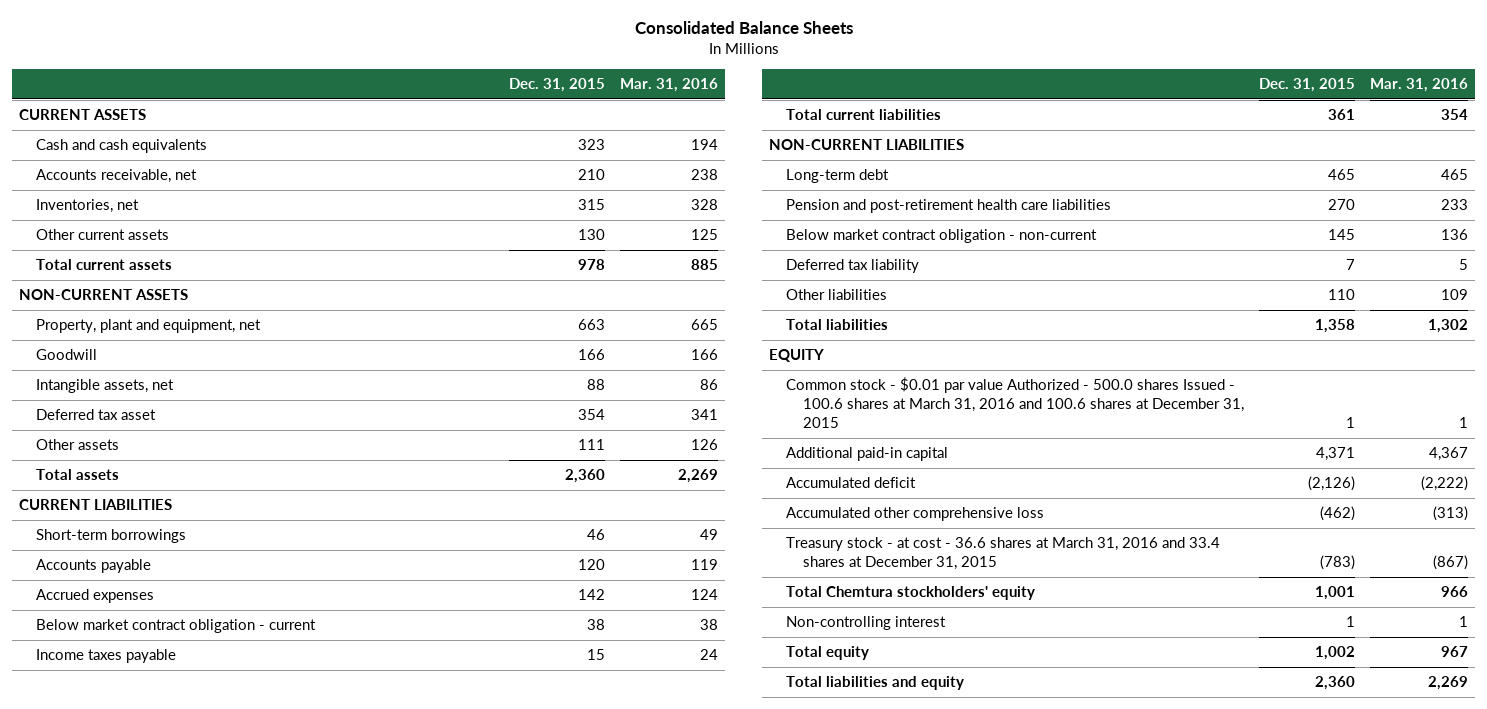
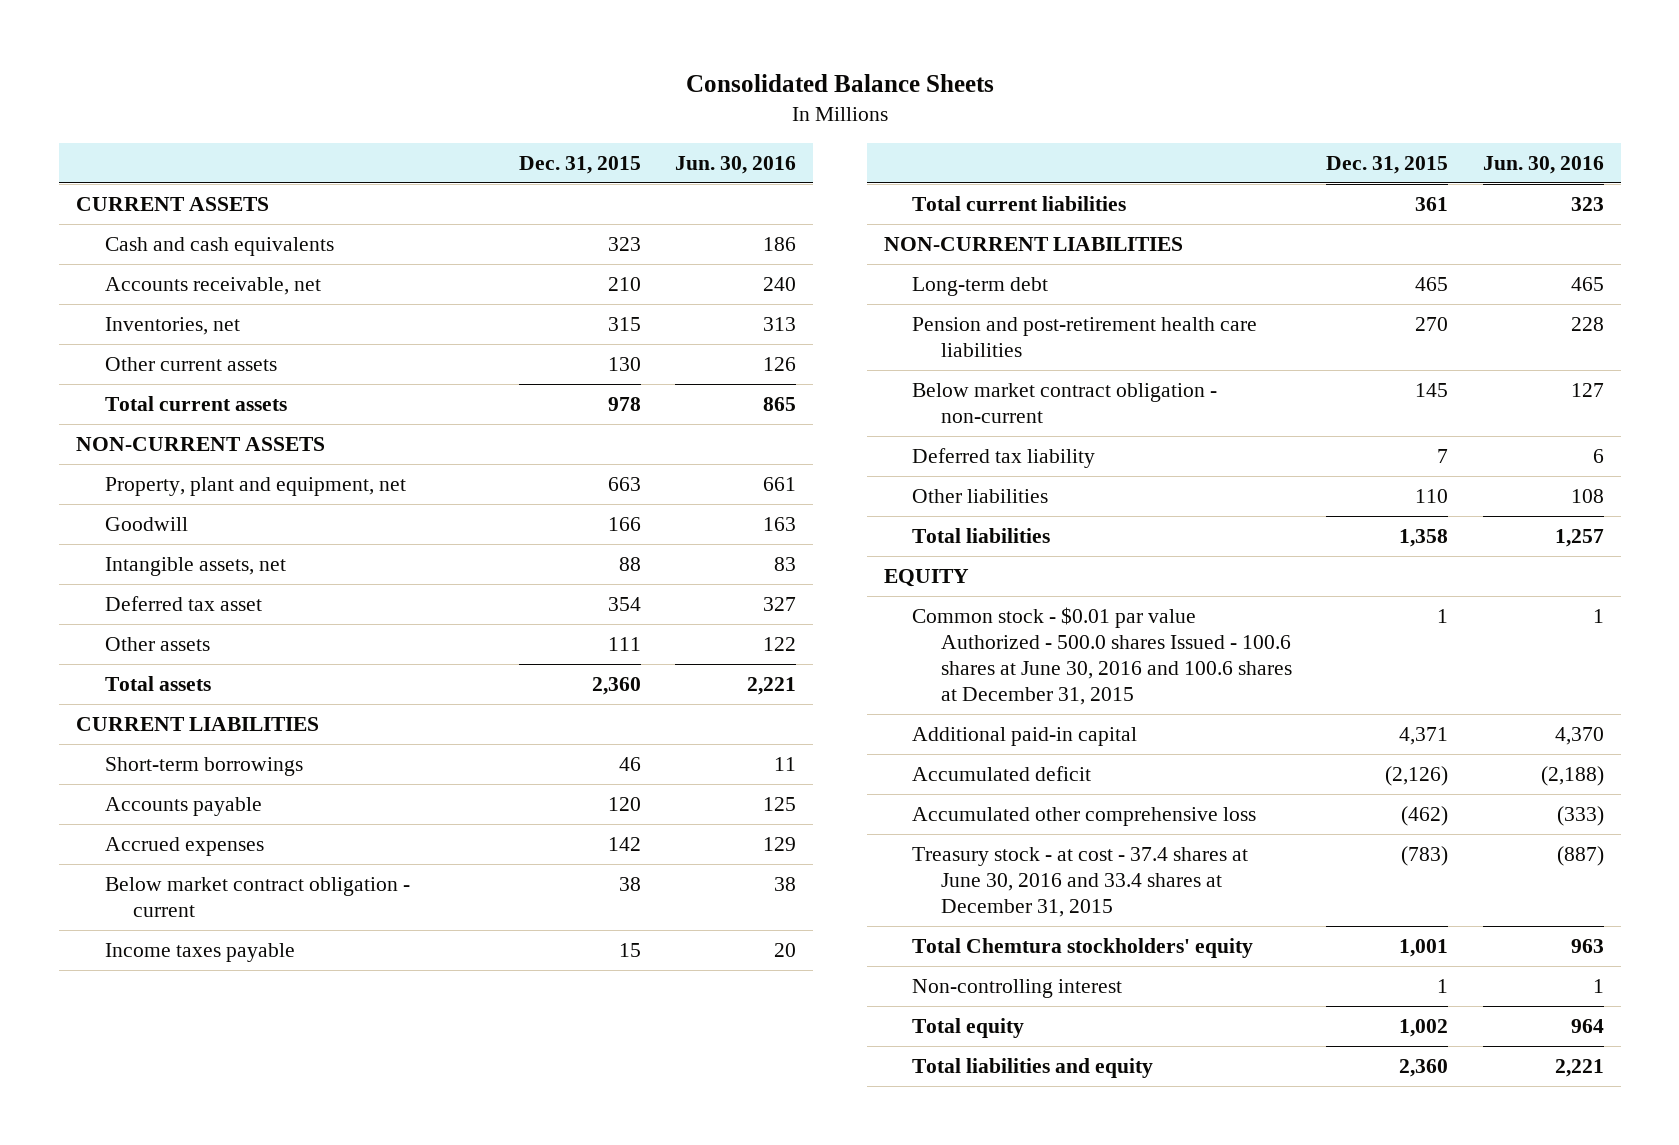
- | Dec. 31, 2015 | Mar. 31, 2016
+ | Dec. 31, 2015 | Jun. 30, 2016
- Common stock - $0.01 par value Authorized - 500.0 shares Issued - 100.6 shares at March 31, 2016 and 100.6 shares at December 31, 2015 | 1 | 1
+ Common stock - $0.01 par value Authorized - 500.0 shares Issued - 100.6 shares at June 30, 2016 and 100.6 shares at December 31, 2015 | 1 | 1
- Treasury stock - at cost - 36.6 shares at March 31, 2016 and 33.4 shares at December 31, 2015 | (783) | (867)
+ Treasury stock - at cost - 37.4 shares at June 30, 2016 and 33.4 shares at December 31, 2015 | (783) | (887)

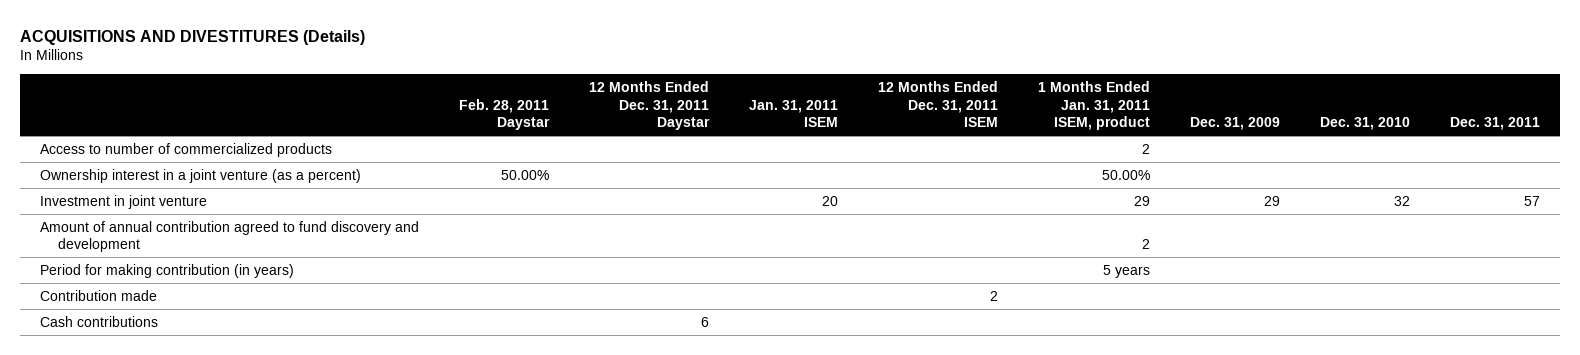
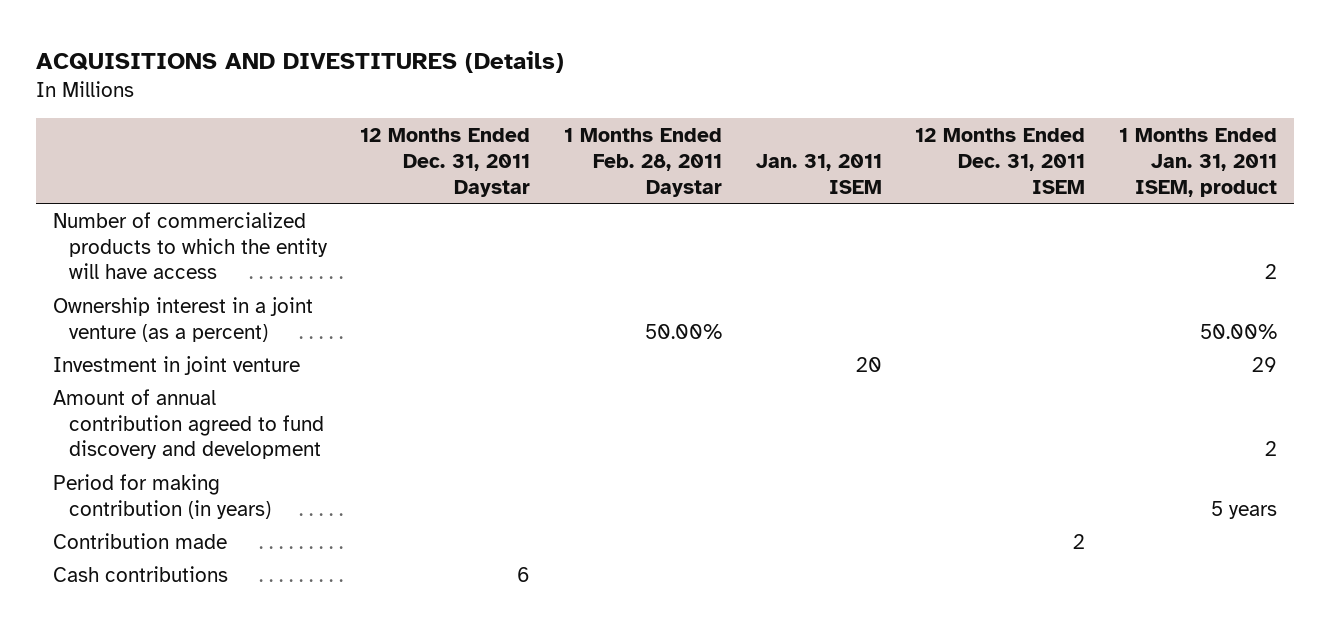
- | Feb. 28, 2011 Daystar | 12 Months Ended Dec. 31, 2011 Daystar | Jan. 31, 2011 ISEM | 12 Months Ended Dec. 31, 2011 ISEM | 1 Months Ended Jan. 31, 2011 ISEM, product | Dec. 31, 2009 | Dec. 31, 2010 | Dec. 31, 2011
+ | 12 Months Ended Dec. 31, 2011 Daystar | 1 Months Ended Feb. 28, 2011 Daystar | Jan. 31, 2011 ISEM | 12 Months Ended Dec. 31, 2011 ISEM | 1 Months Ended Jan. 31, 2011 ISEM, product
- Access to number of commercialized products | | | | | 2 | | |
+ Number of commercialized products to which the entity will have access | | | | | 2

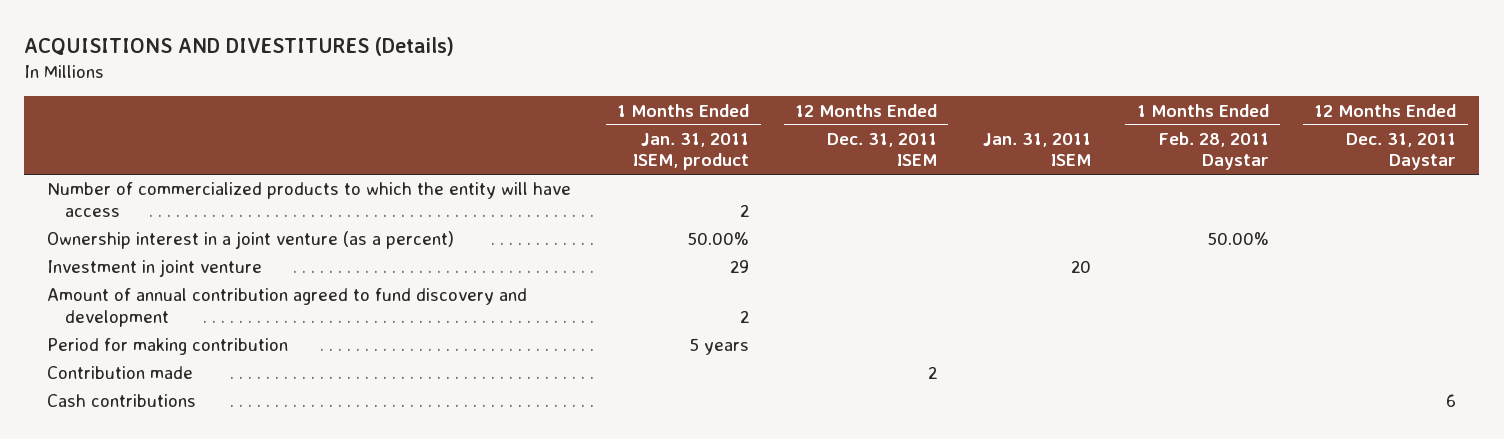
- | 12 Months Ended Dec. 31, 2011 Daystar | 1 Months Ended Feb. 28, 2011 Daystar | Jan. 31, 2011 ISEM | 12 Months Ended Dec. 31, 2011 ISEM | 1 Months Ended Jan. 31, 2011 ISEM, product
+ | 1 Months Ended Jan. 31, 2011 ISEM, product | 12 Months Ended Dec. 31, 2011 ISEM | Jan. 31, 2011 ISEM | 1 Months Ended Feb. 28, 2011 Daystar | 12 Months Ended Dec. 31, 2011 Daystar
- Period for making contribution (in years) | | | | | 5 years
+ Period for making contribution | 5 years | | | |

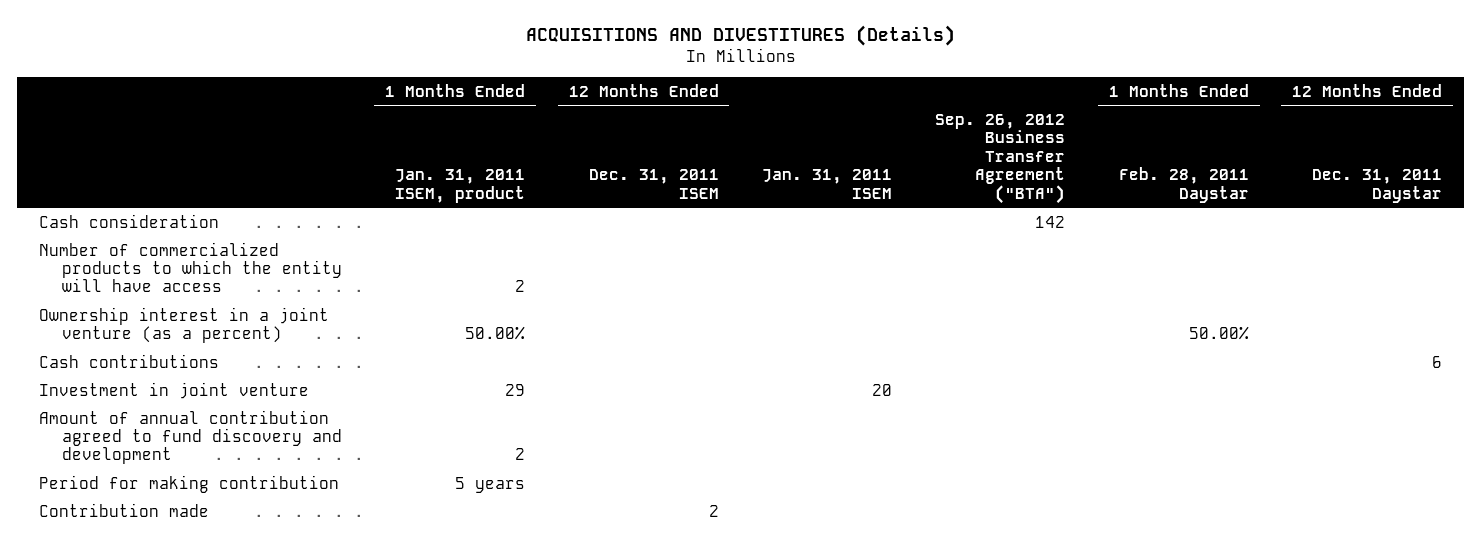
- | 1 Months Ended Jan. 31, 2011 ISEM, product | 12 Months Ended Dec. 31, 2011 ISEM | Jan. 31, 2011 ISEM | 1 Months Ended Feb. 28, 2011 Daystar | 12 Months Ended Dec. 31, 2011 Daystar
+ | 1 Months Ended Jan. 31, 2011 ISEM, product | 12 Months Ended Dec. 31, 2011 ISEM | Jan. 31, 2011 ISEM | Sep. 26, 2012 Business Transfer Agreement ("BTA") | 1 Months Ended Feb. 28, 2011 Daystar | 12 Months Ended Dec. 31, 2011 Daystar
+ Cash consideration | | | | 142 | |
moved up: Cash contributions | | | | | | 6

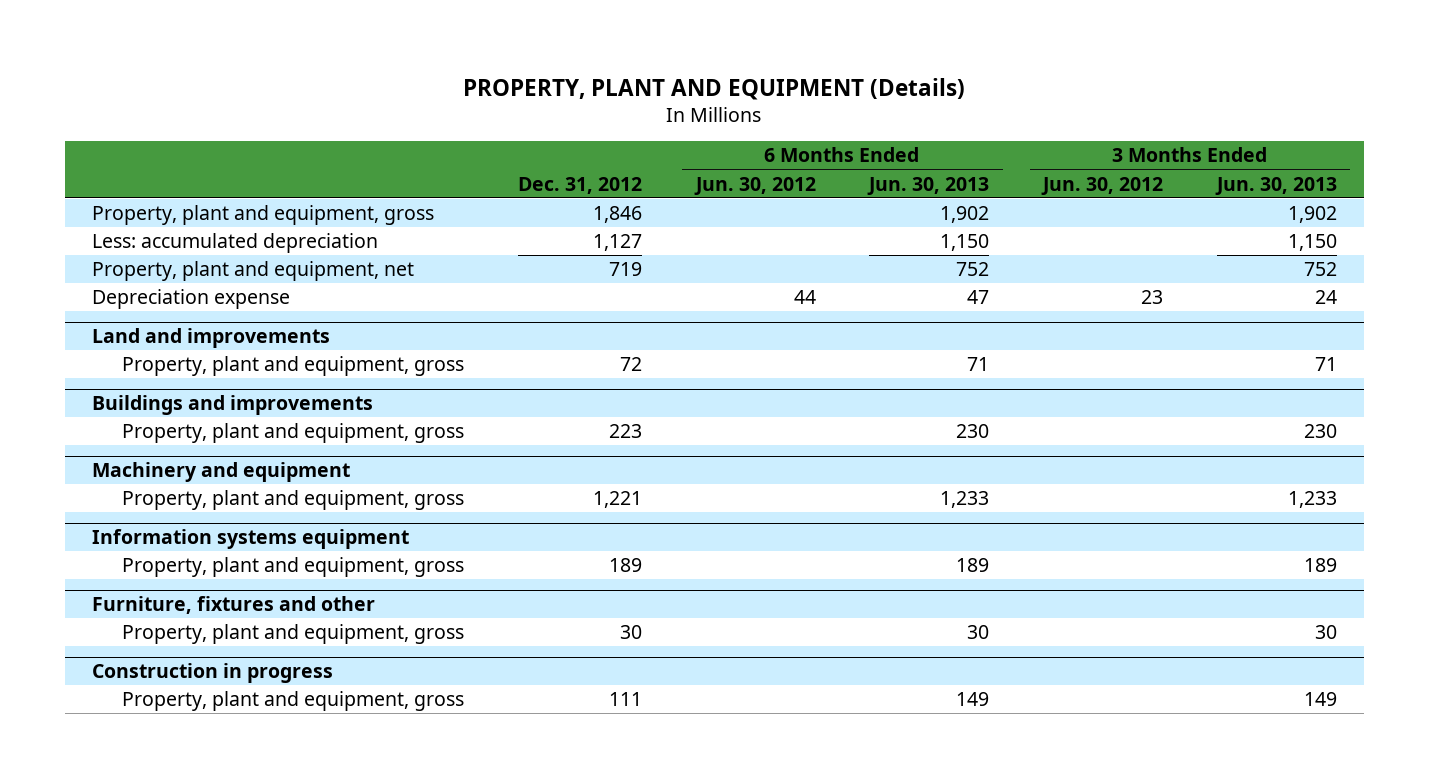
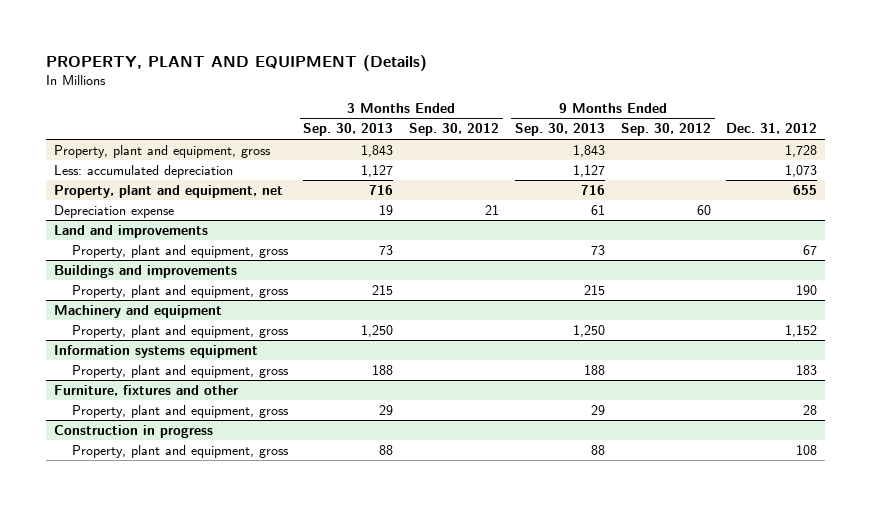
- | Dec. 31, 2012 | 6 Months Ended Jun. 30, 2012 | 6 Months Ended Jun. 30, 2013 | 3 Months Ended Jun. 30, 2012 | 3 Months Ended Jun. 30, 2013
+ | 3 Months Ended Sep. 30, 2013 | 3 Months Ended Sep. 30, 2012 | 9 Months Ended Sep. 30, 2013 | 9 Months Ended Sep. 30, 2012 | Dec. 31, 2012
- Property, plant and equipment, gross | 1,846 | | 1,902 | | 1,902
- Less: accumulated depreciation | 1,127 | | 1,150 | | 1,150
- Property, plant and equipment, net | 719 | | 752 | | 752
+ Property, plant and equipment, gross | 1,843 | | 1,843 | | 1,728
+ Less: accumulated depreciation | 1,127 | | 1,127 | | 1,073
+ Property, plant and equipment, net | 716 | | 716 | | 655
@ Land and improvements
- Property, plant and equipment, gross | 72 | | 71 | | 71
+ Property, plant and equipment, gross | 73 | | 73 | | 67
@ Buildings and improvements
- Property, plant and equipment, gross | 223 | | 230 | | 230
+ Property, plant and equipment, gross | 215 | | 215 | | 190
@ Machinery and equipment
- Property, plant and equipment, gross | 1,221 | | 1,233 | | 1,233
+ Property, plant and equipment, gross | 1,250 | | 1,250 | | 1,152
@ Information systems equipment
- Property, plant and equipment, gross | 189 | | 189 | | 189
+ Property, plant and equipment, gross | 188 | | 188 | | 183
@ Furniture, fixtures and other
- Property, plant and equipment, gross | 30 | | 30 | | 30
+ Property, plant and equipment, gross | 29 | | 29 | | 28
@ Construction in progress
- Property, plant and equipment, gross | 111 | | 149 | | 149
+ Property, plant and equipment, gross | 88 | | 88 | | 108

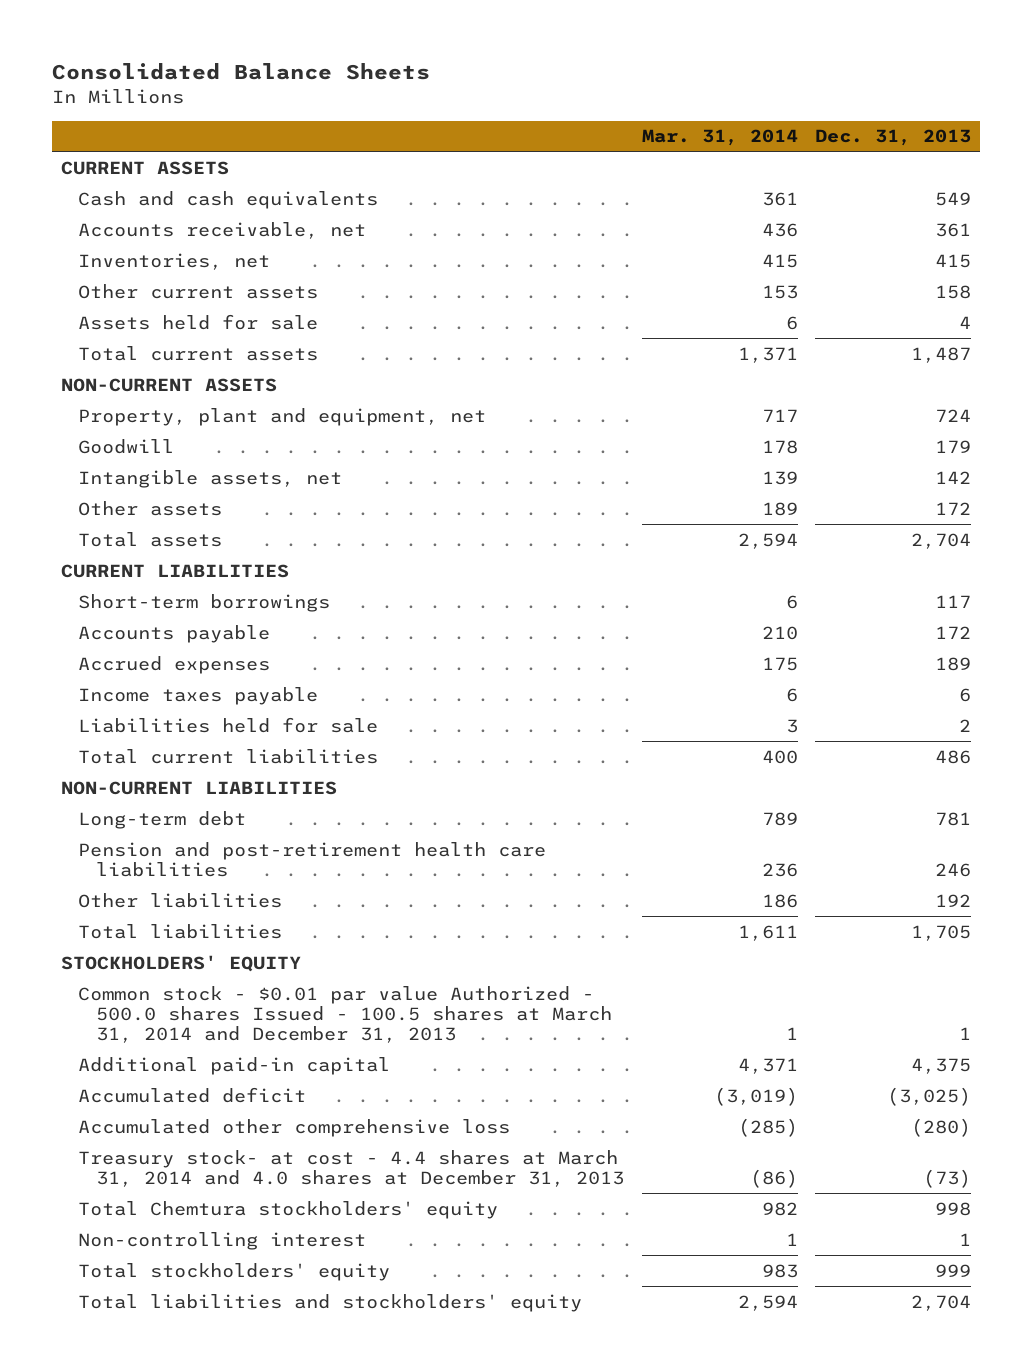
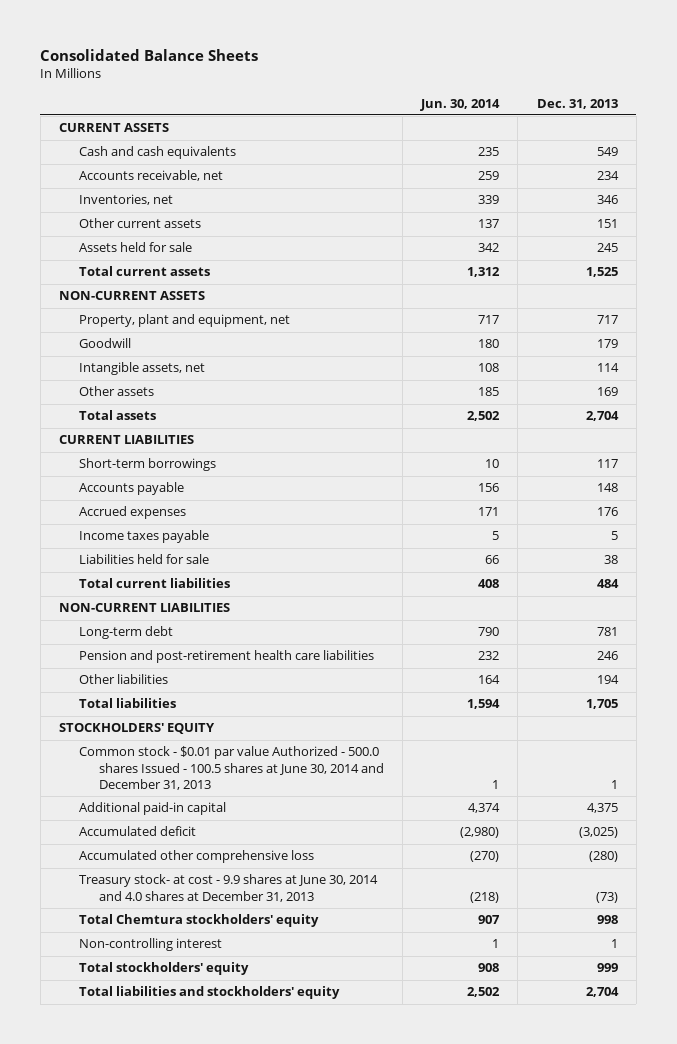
- | Mar. 31, 2014 | Dec. 31, 2013
+ | Jun. 30, 2014 | Dec. 31, 2013
- Accounts receivable, net | 436 | 361
- Inventories, net | 415 | 415
- Other current assets | 153 | 158
- Assets held for sale | 6 | 4
- Total current assets | 1,371 | 1,487
+ Accounts receivable, net | 259 | 234
+ Inventories, net | 339 | 346
+ Other current assets | 137 | 151
+ Assets held for sale | 342 | 245
+ Total current assets | 1,312 | 1,525
- Property, plant and equipment, net | 717 | 724
+ Property, plant and equipment, net | 717 | 717
- Intangible assets, net | 139 | 142
- Other assets | 189 | 172
+ Intangible assets, net | 108 | 114
+ Other assets | 185 | 169
- Accounts payable | 210 | 172
- Accrued expenses | 175 | 189
- Income taxes payable | 6 | 6
- Liabilities held for sale | 3 | 2
- Total current liabilities | 400 | 486
+ Accounts payable | 156 | 148
+ Accrued expenses | 171 | 176
+ Income taxes payable | 5 | 5
+ Liabilities held for sale | 66 | 38
+ Total current liabilities | 408 | 484
- Other liabilities | 186 | 192
+ Other liabilities | 164 | 194
- Common stock - $0.01 par value Authorized - 500.0 shares Issued - 100.5 shares at March 31, 2014 and December 31, 2013 | 1 | 1
+ Common stock - $0.01 par value Authorized - 500.0 shares Issued - 100.5 shares at June 30, 2014 and December 31, 2013 | 1 | 1
- Treasury stock- at cost - 4.4 shares at March 31, 2014 and 4.0 shares at December 31, 2013 | (86) | (73)
+ Treasury stock- at cost - 9.9 shares at June 30, 2014 and 4.0 shares at December 31, 2013 | (218) | (73)

